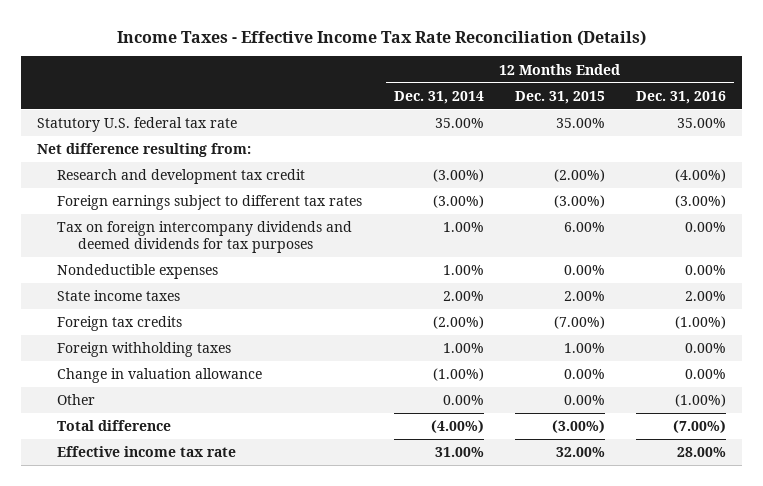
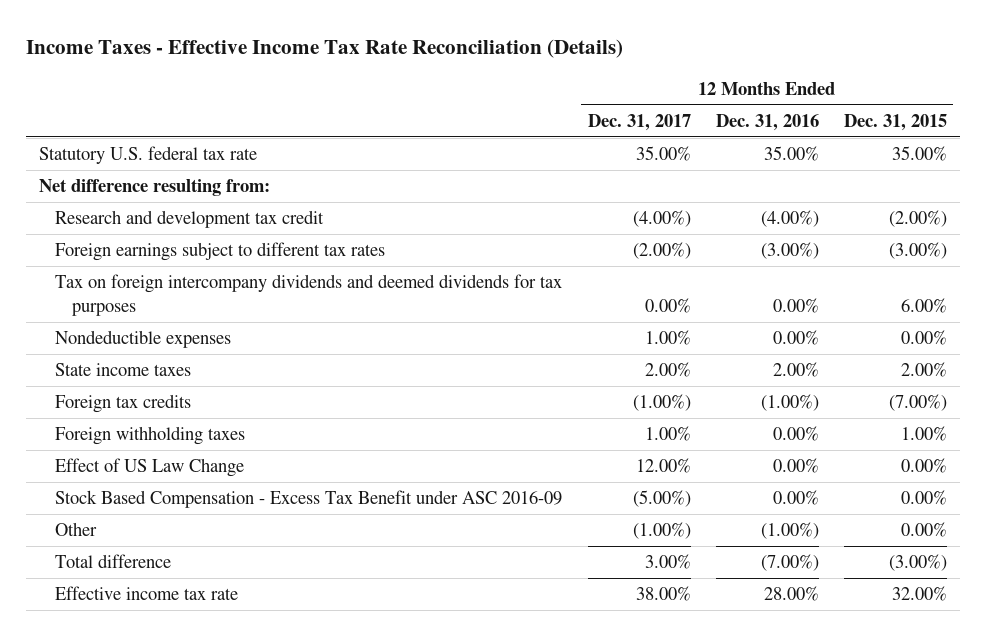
- | 12 Months Ended Dec. 31, 2014 | 12 Months Ended Dec. 31, 2015 | 12 Months Ended Dec. 31, 2016
+ | 12 Months Ended Dec. 31, 2017 | 12 Months Ended Dec. 31, 2016 | 12 Months Ended Dec. 31, 2015
- Change in valuation allowance | (1.00%) | 0.00% | 0.00%
+ Effect of US Law Change | 12.00% | 0.00% | 0.00%
+ Stock Based Compensation - Excess Tax Benefit under ASC 2016-09 | (5.00%) | 0.00% | 0.00%

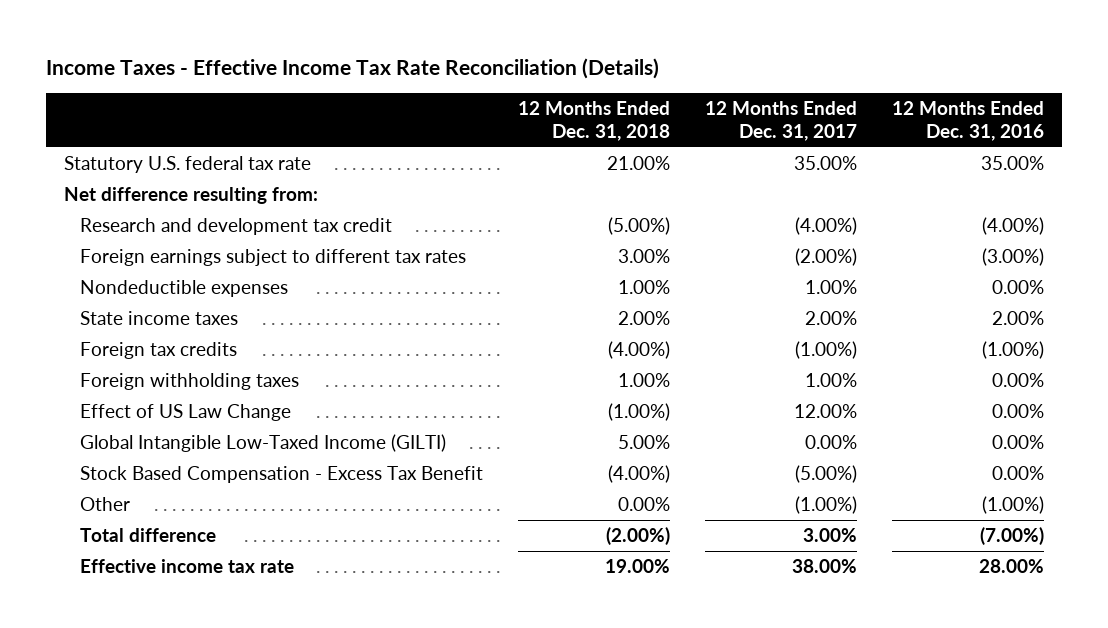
- | 12 Months Ended Dec. 31, 2017 | 12 Months Ended Dec. 31, 2016 | 12 Months Ended Dec. 31, 2015
+ | 12 Months Ended Dec. 31, 2018 | 12 Months Ended Dec. 31, 2017 | 12 Months Ended Dec. 31, 2016
- Tax on foreign intercompany dividends and deemed dividends for tax purposes | 0.00% | 0.00% | 6.00%
- Stock Based Compensation - Excess Tax Benefit under ASC 2016-09 | (5.00%) | 0.00% | 0.00%
+ Global Intangible Low-Taxed Income (GILTI) | 5.00% | 0.00% | 0.00%
+ Stock Based Compensation - Excess Tax Benefit | (4.00%) | (5.00%) | 0.00%

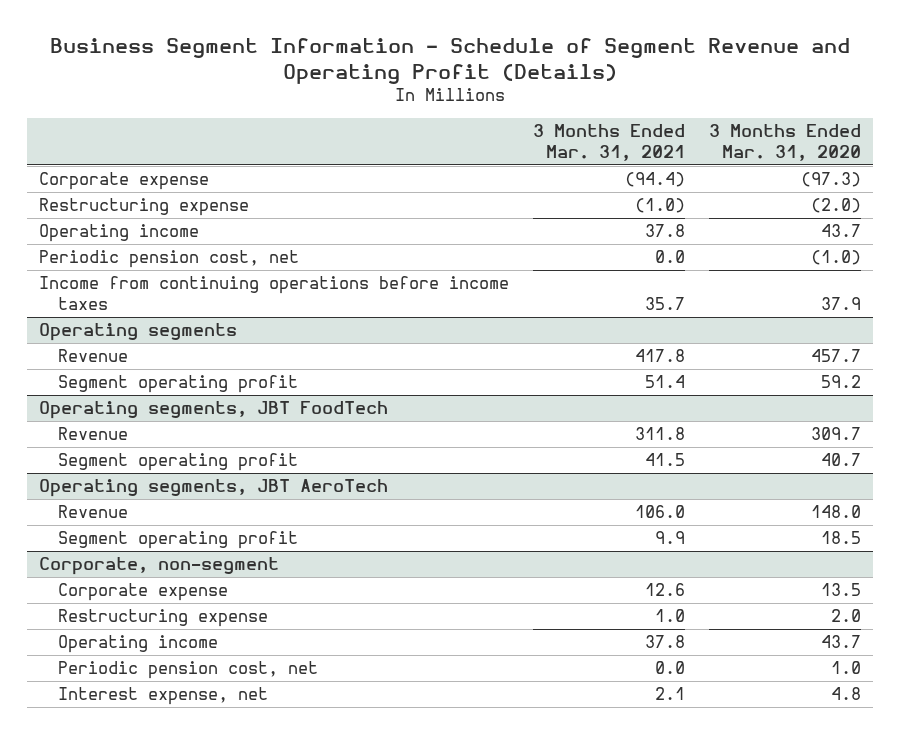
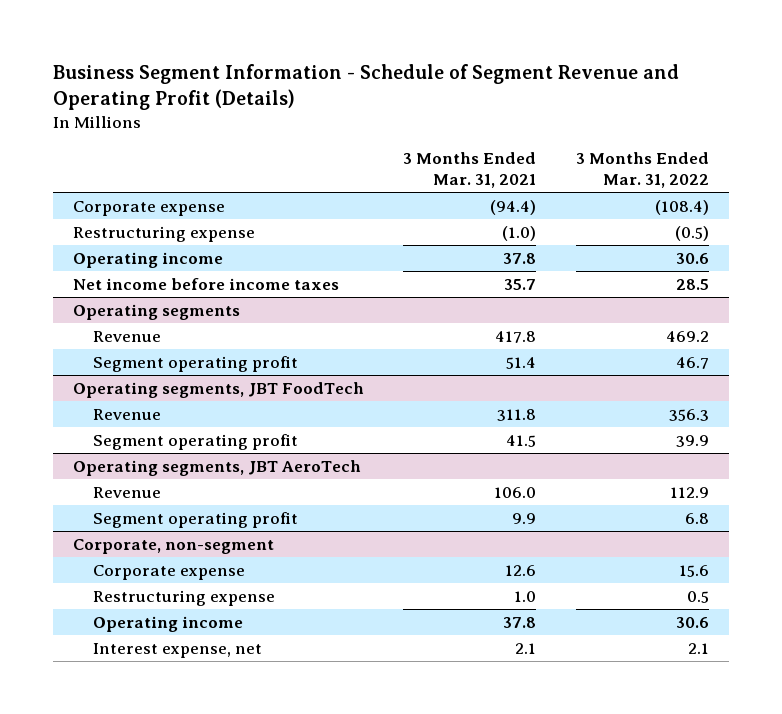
- | 3 Months Ended Mar. 31, 2021 | 3 Months Ended Mar. 31, 2020
+ | 3 Months Ended Mar. 31, 2021 | 3 Months Ended Mar. 31, 2022
- Periodic pension cost, net | 0.0 | (1.0)
- Income from continuing operations before income taxes | 35.7 | 37.9
+ Net income before income taxes | 35.7 | 28.5
@ Corporate, non-segment
- Periodic pension cost, net | 0.0 | 1.0

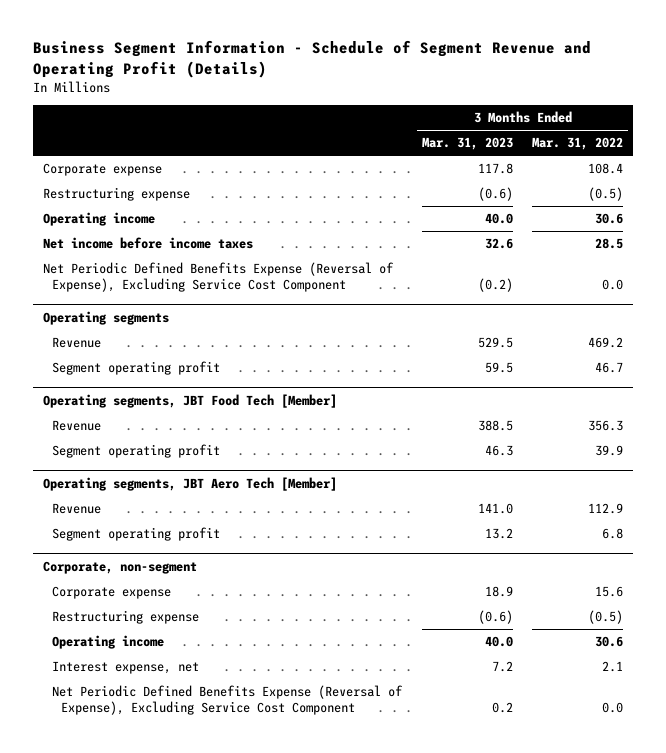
- | 3 Months Ended Mar. 31, 2021 | 3 Months Ended Mar. 31, 2022
+ | 3 Months Ended Mar. 31, 2023 | 3 Months Ended Mar. 31, 2022
- Corporate expense | (94.4) | (108.4)
+ Corporate expense | 117.8 | 108.4
+ Net Periodic Defined Benefits Expense (Reversal of Expense), Excluding Service Cost Component | (0.2) | 0.0
- Operating segments, JBT FoodTech
+ Operating segments, JBT Food Tech [Member]
- Operating segments, JBT AeroTech
+ Operating segments, JBT Aero Tech [Member]
@ Corporate, non-segment
- Restructuring expense | 1.0 | 0.5
+ Restructuring expense | (0.6) | (0.5)
+ Net Periodic Defined Benefits Expense (Reversal of Expense), Excluding Service Cost Component | 0.2 | 0.0

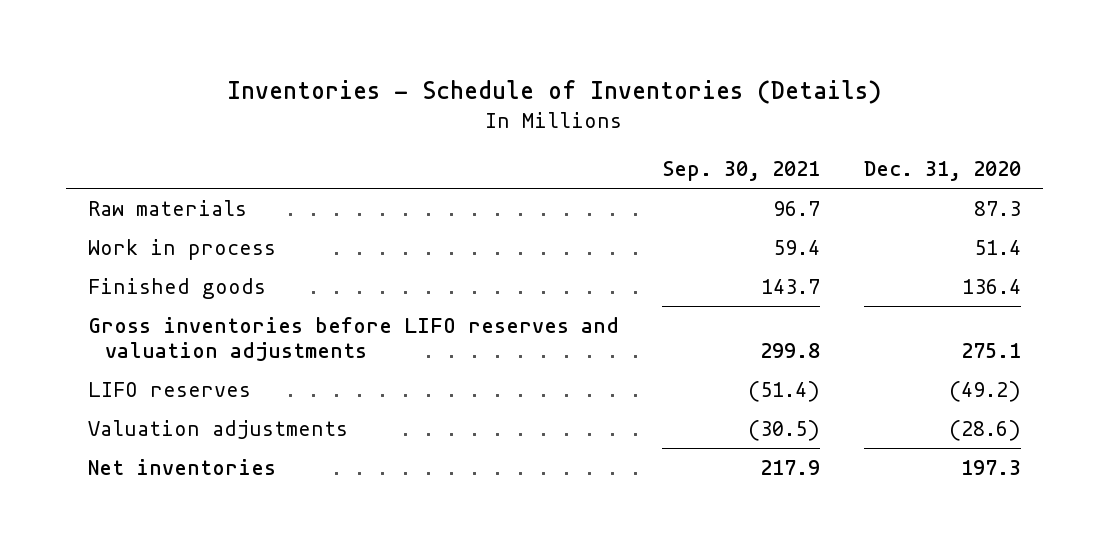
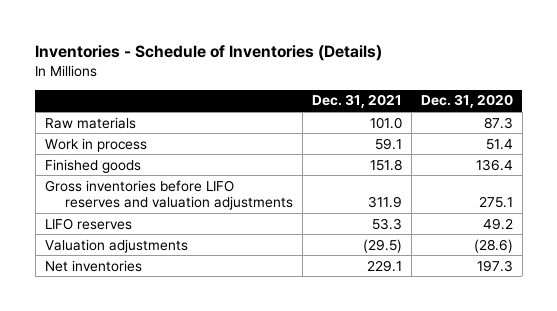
- | Sep. 30, 2021 | Dec. 31, 2020
+ | Dec. 31, 2021 | Dec. 31, 2020
- LIFO reserves | (51.4) | (49.2)
+ LIFO reserves | 53.3 | 49.2

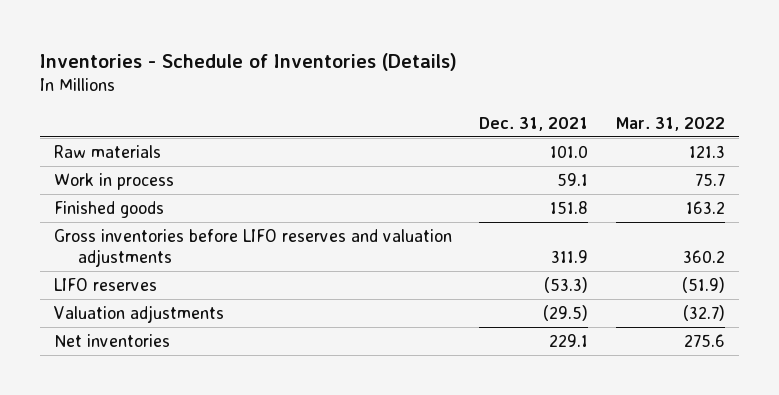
- | Dec. 31, 2021 | Dec. 31, 2020
+ | Dec. 31, 2021 | Mar. 31, 2022
- LIFO reserves | 53.3 | 49.2
+ LIFO reserves | (53.3) | (51.9)

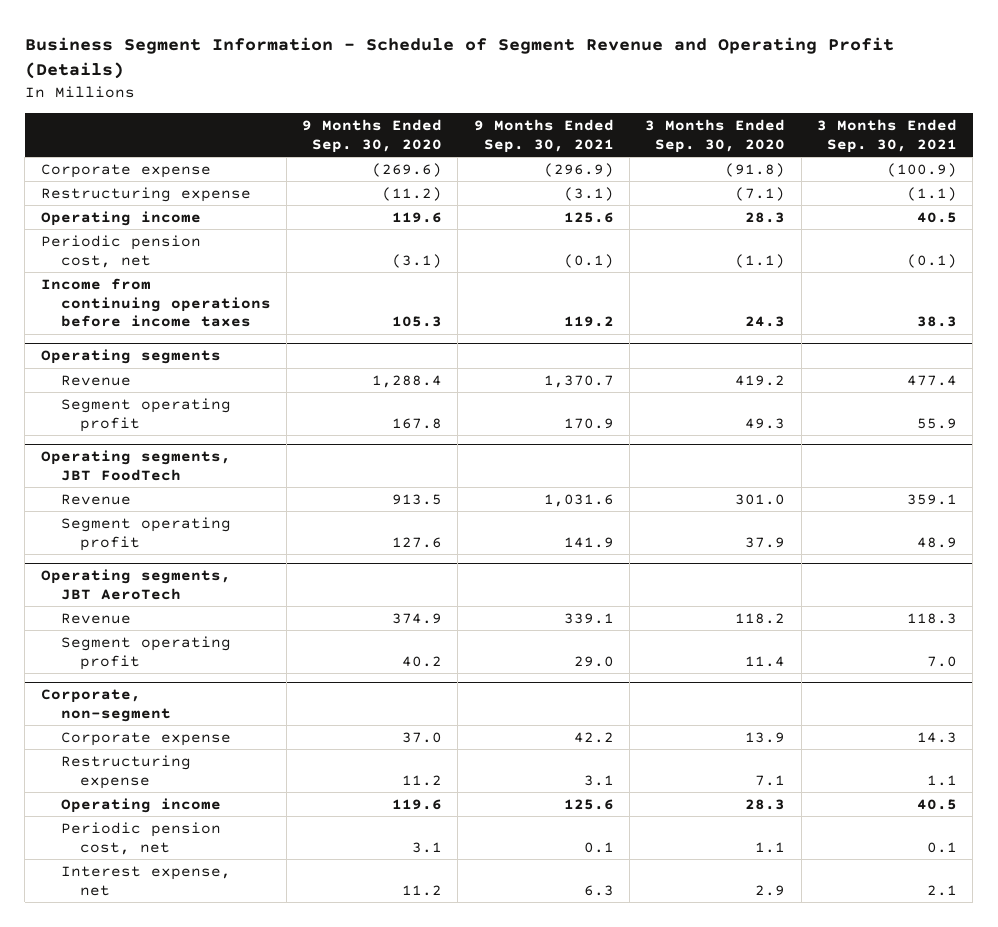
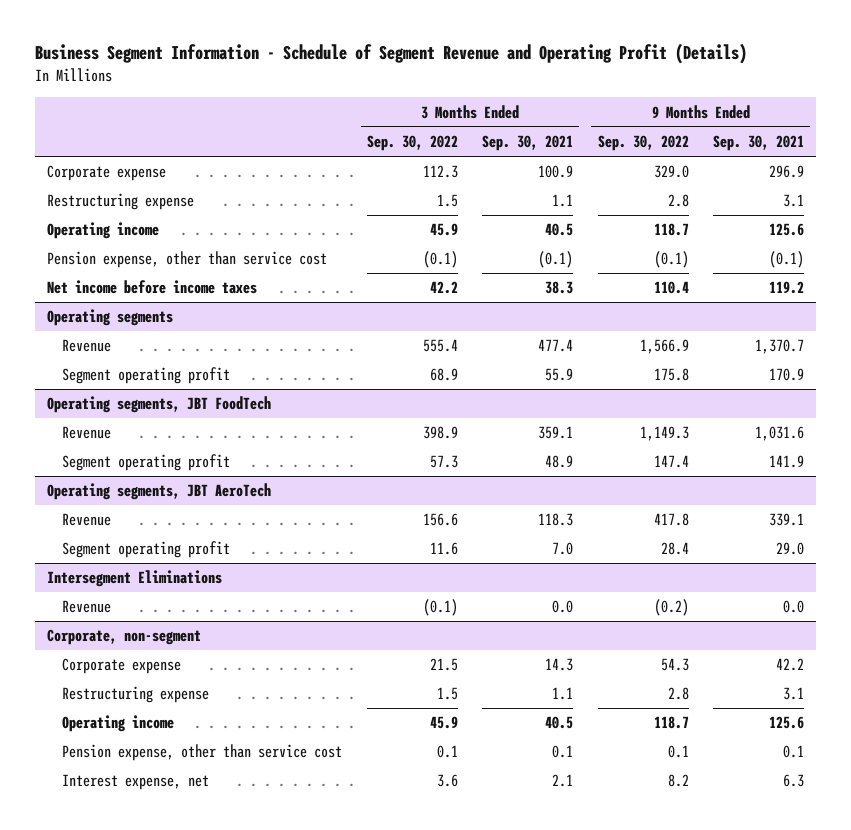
- | 9 Months Ended Sep. 30, 2020 | 9 Months Ended Sep. 30, 2021 | 3 Months Ended Sep. 30, 2020 | 3 Months Ended Sep. 30, 2021
+ | 3 Months Ended Sep. 30, 2022 | 3 Months Ended Sep. 30, 2021 | 9 Months Ended Sep. 30, 2022 | 9 Months Ended Sep. 30, 2021
- Corporate expense | (269.6) | (296.9) | (91.8) | (100.9)
- Restructuring expense | (11.2) | (3.1) | (7.1) | (1.1)
+ Corporate expense | 112.3 | 100.9 | 329.0 | 296.9
+ Restructuring expense | 1.5 | 1.1 | 2.8 | 3.1
- Periodic pension cost, net | (3.1) | (0.1) | (1.1) | (0.1)
- Income from continuing operations before income taxes | 105.3 | 119.2 | 24.3 | 38.3
+ Pension expense, other than service cost | (0.1) | (0.1) | (0.1) | (0.1)
+ Net income before income taxes | 42.2 | 38.3 | 110.4 | 119.2
+ Intersegment Eliminations
+ Revenue | (0.1) | 0.0 | (0.2) | 0.0
@ Corporate, non-segment
- Periodic pension cost, net | 3.1 | 0.1 | 1.1 | 0.1
+ Pension expense, other than service cost | 0.1 | 0.1 | 0.1 | 0.1

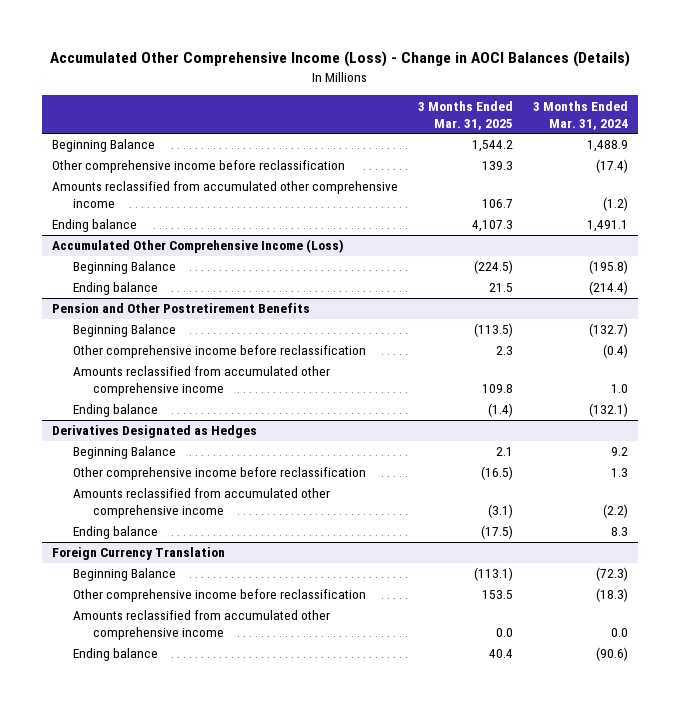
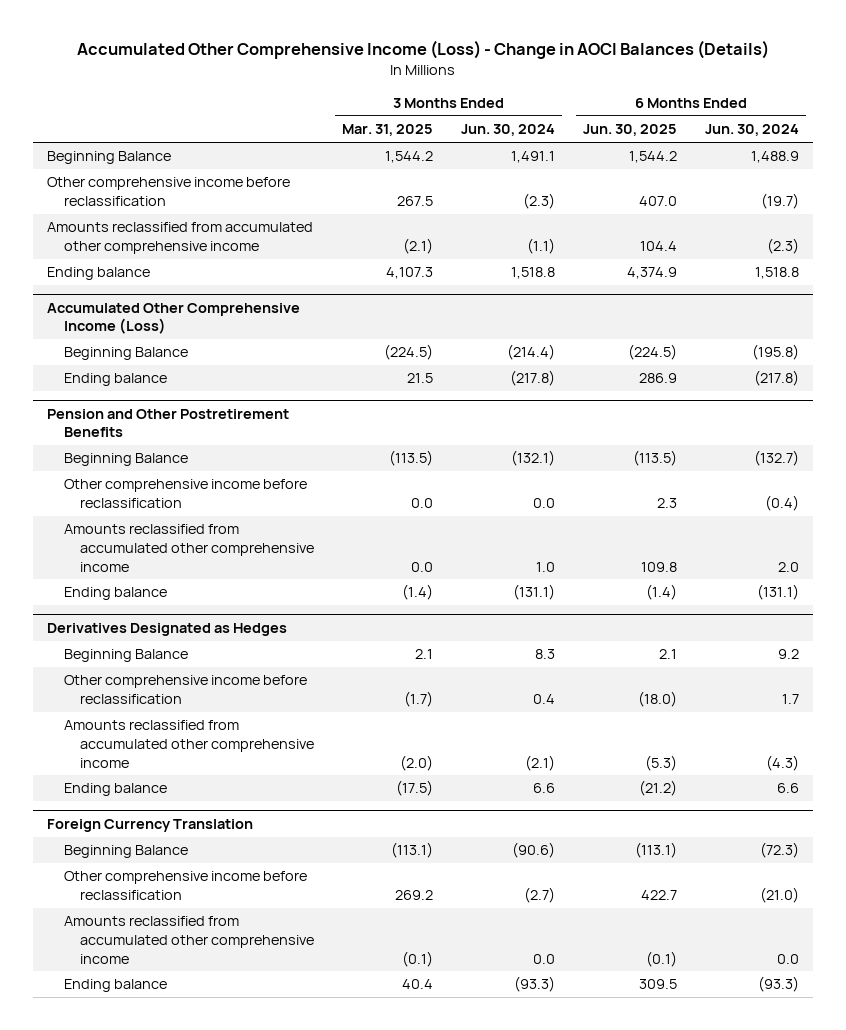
- | 3 Months Ended Mar. 31, 2025 | 3 Months Ended Mar. 31, 2024
+ | 3 Months Ended Mar. 31, 2025 | 3 Months Ended Jun. 30, 2024 | 6 Months Ended Jun. 30, 2025 | 6 Months Ended Jun. 30, 2024
- Other comprehensive income before reclassification | 139.3 | (17.4)
- Amounts reclassified from accumulated other comprehensive income | 106.7 | (1.2)
+ Other comprehensive income before reclassification | 267.5 | (2.3) | 407.0 | (19.7)
+ Amounts reclassified from accumulated other comprehensive income | (2.1) | (1.1) | 104.4 | (2.3)
@ Pension and Other Postretirement Benefits
- Other comprehensive income before reclassification | 2.3 | (0.4)
- Amounts reclassified from accumulated other comprehensive income | 109.8 | 1.0
+ Other comprehensive income before reclassification | 0.0 | 0.0 | 2.3 | (0.4)
+ Amounts reclassified from accumulated other comprehensive income | 0.0 | 1.0 | 109.8 | 2.0
@ Derivatives Designated as Hedges
- Other comprehensive income before reclassification | (16.5) | 1.3
- Amounts reclassified from accumulated other comprehensive income | (3.1) | (2.2)
+ Other comprehensive income before reclassification | (1.7) | 0.4 | (18.0) | 1.7
+ Amounts reclassified from accumulated other comprehensive income | (2.0) | (2.1) | (5.3) | (4.3)
@ Foreign Currency Translation
- Other comprehensive income before reclassification | 153.5 | (18.3)
- Amounts reclassified from accumulated other comprehensive income | 0.0 | 0.0
+ Other comprehensive income before reclassification | 269.2 | (2.7) | 422.7 | (21.0)
+ Amounts reclassified from accumulated other comprehensive income | (0.1) | 0.0 | (0.1) | 0.0

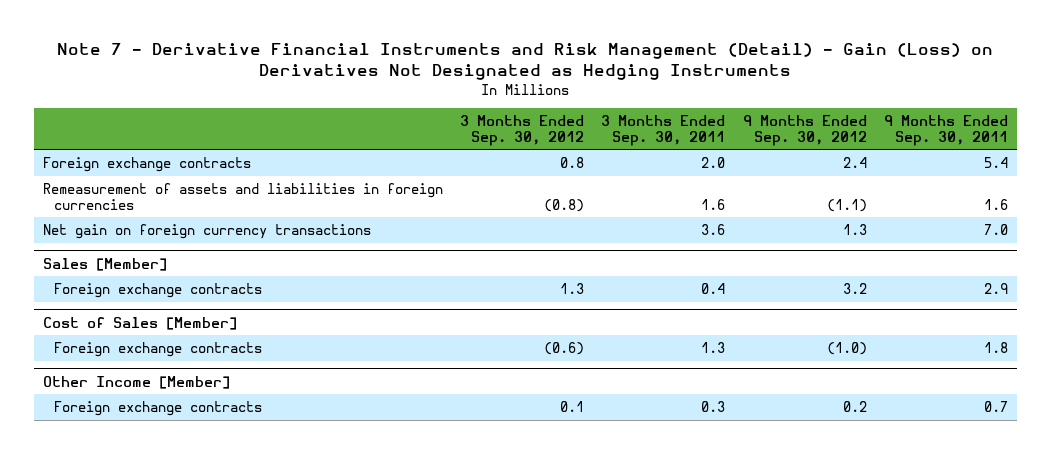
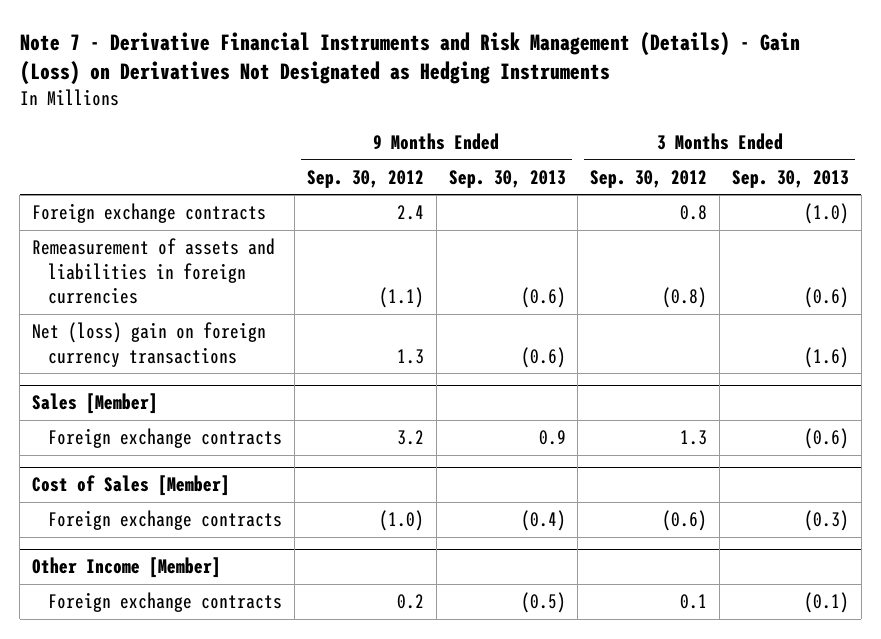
- Note 7 - Derivative Financial Instruments and Risk Management (Detail) - Gain (Loss) on Derivatives Not Designated as Hedging Instruments
+ Note 7 - Derivative Financial Instruments and Risk Management (Details) - Gain (Loss) on Derivatives Not Designated as Hedging Instruments
- | 3 Months Ended Sep. 30, 2012 | 3 Months Ended Sep. 30, 2011 | 9 Months Ended Sep. 30, 2012 | 9 Months Ended Sep. 30, 2011
+ | 9 Months Ended Sep. 30, 2012 | 9 Months Ended Sep. 30, 2013 | 3 Months Ended Sep. 30, 2012 | 3 Months Ended Sep. 30, 2013
- Net gain on foreign currency transactions | | 3.6 | 1.3 | 7.0
+ Net (loss) gain on foreign currency transactions | 1.3 | (0.6) | | (1.6)

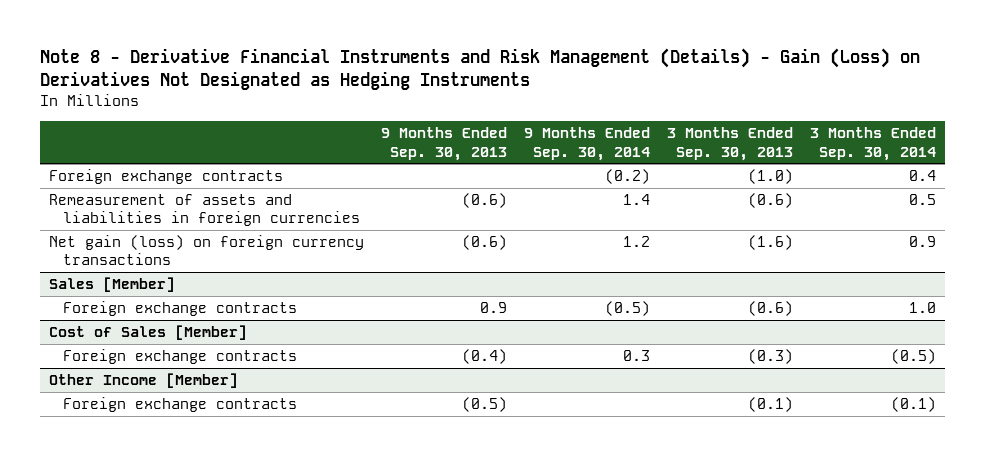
- Note 7 - Derivative Financial Instruments and Risk Management (Details) - Gain (Loss) on Derivatives Not Designated as Hedging Instruments
+ Note 8 - Derivative Financial Instruments and Risk Management (Details) - Gain (Loss) on Derivatives Not Designated as Hedging Instruments
- | 9 Months Ended Sep. 30, 2012 | 9 Months Ended Sep. 30, 2013 | 3 Months Ended Sep. 30, 2012 | 3 Months Ended Sep. 30, 2013
+ | 9 Months Ended Sep. 30, 2013 | 9 Months Ended Sep. 30, 2014 | 3 Months Ended Sep. 30, 2013 | 3 Months Ended Sep. 30, 2014
- Net (loss) gain on foreign currency transactions | 1.3 | (0.6) | | (1.6)
+ Net gain (loss) on foreign currency transactions | (0.6) | 1.2 | (1.6) | 0.9

